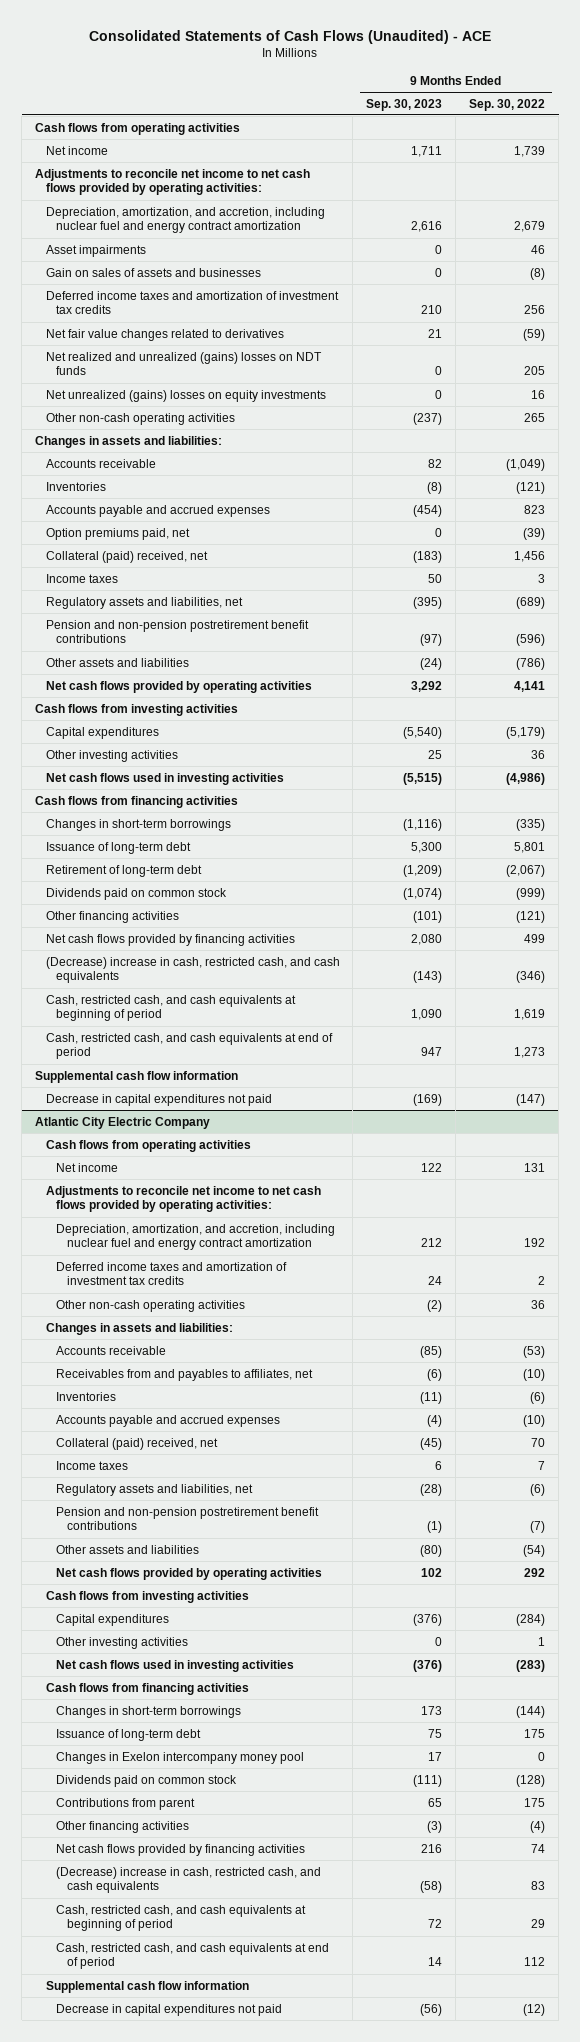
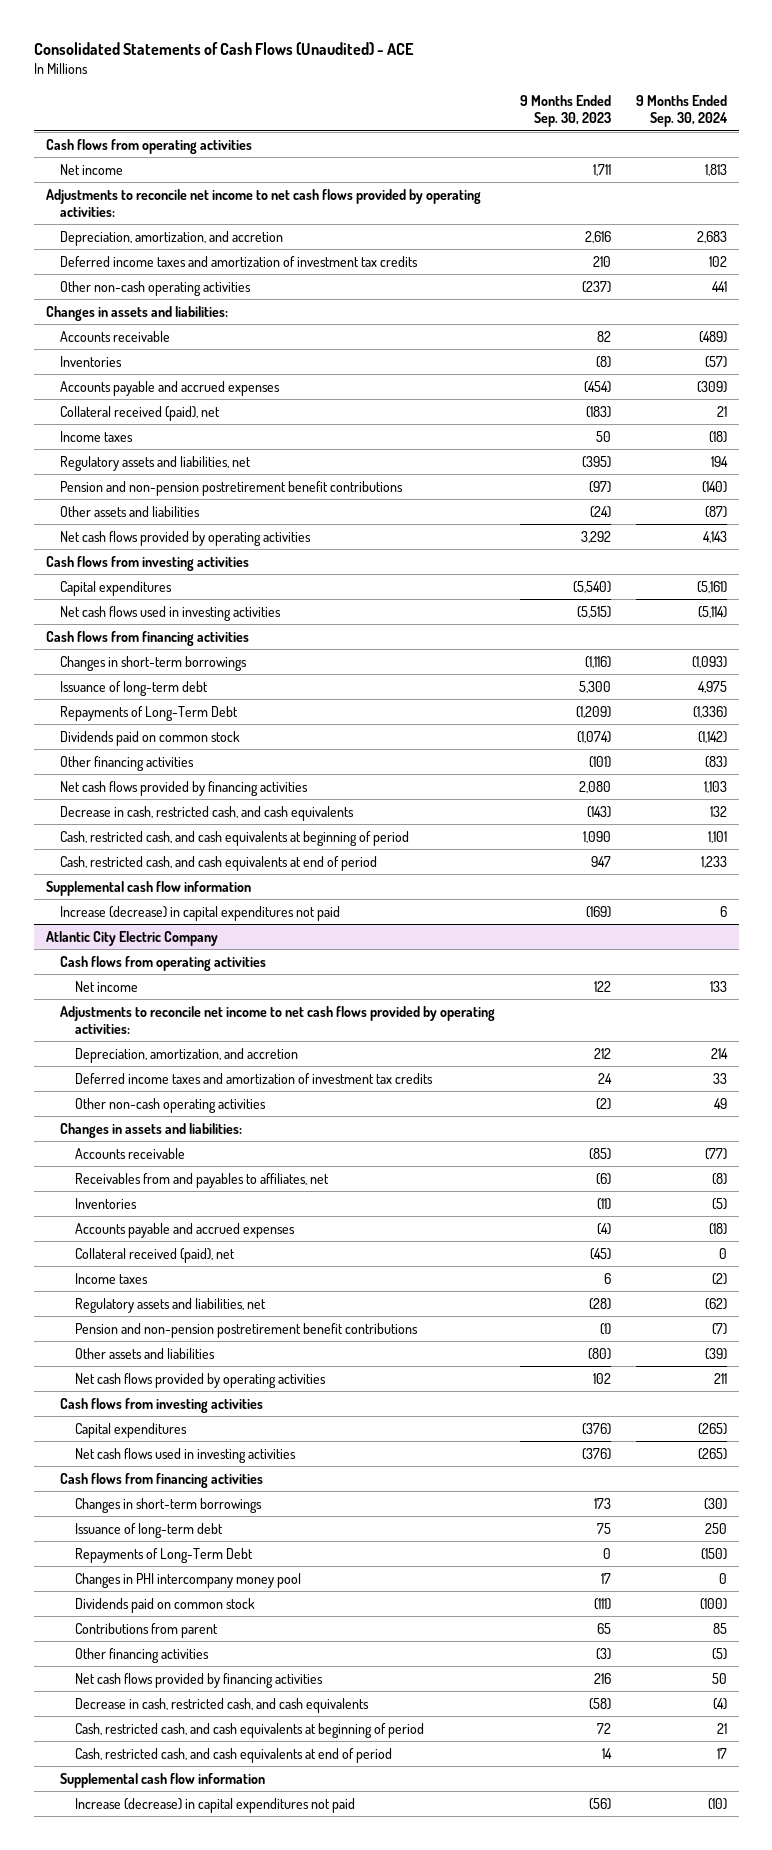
- | 9 Months Ended Sep. 30, 2023 | 9 Months Ended Sep. 30, 2022
+ | 9 Months Ended Sep. 30, 2023 | 9 Months Ended Sep. 30, 2024
- Depreciation, amortization, and accretion, including nuclear fuel and energy contract amortization | 2,616 | 2,679
- Asset impairments | 0 | 46
- Gain on sales of assets and businesses | 0 | (8)
+ Depreciation, amortization, and accretion | 2,616 | 2,683
- Net fair value changes related to derivatives | 21 | (59)
- Net realized and unrealized (gains) losses on NDT funds | 0 | 205
- Net unrealized (gains) losses on equity investments | 0 | 16
- Option premiums paid, net | 0 | (39)
- Collateral (paid) received, net | (183) | 1,456
+ Collateral received (paid), net | (183) | 21
- Other investing activities | 25 | 36
- Retirement of long-term debt | (1,209) | (2,067)
+ Repayments of Long-Term Debt | (1,209) | (1,336)
- (Decrease) increase in cash, restricted cash, and cash equivalents | (143) | (346)
+ Decrease in cash, restricted cash, and cash equivalents | (143) | 132
- Decrease in capital expenditures not paid | (169) | (147)
+ Increase (decrease) in capital expenditures not paid | (169) | 6
@ Atlantic City Electric Company
- Depreciation, amortization, and accretion, including nuclear fuel and energy contract amortization | 212 | 192
+ Depreciation, amortization, and accretion | 212 | 214
- Collateral (paid) received, net | (45) | 70
+ Collateral received (paid), net | (45) | 0
- Other investing activities | 0 | 1
- Changes in Exelon intercompany money pool | 17 | 0
+ Repayments of Long-Term Debt | 0 | (150)
+ Changes in PHI intercompany money pool | 17 | 0
- (Decrease) increase in cash, restricted cash, and cash equivalents | (58) | 83
+ Decrease in cash, restricted cash, and cash equivalents | (58) | (4)
- Decrease in capital expenditures not paid | (56) | (12)
+ Increase (decrease) in capital expenditures not paid | (56) | (10)

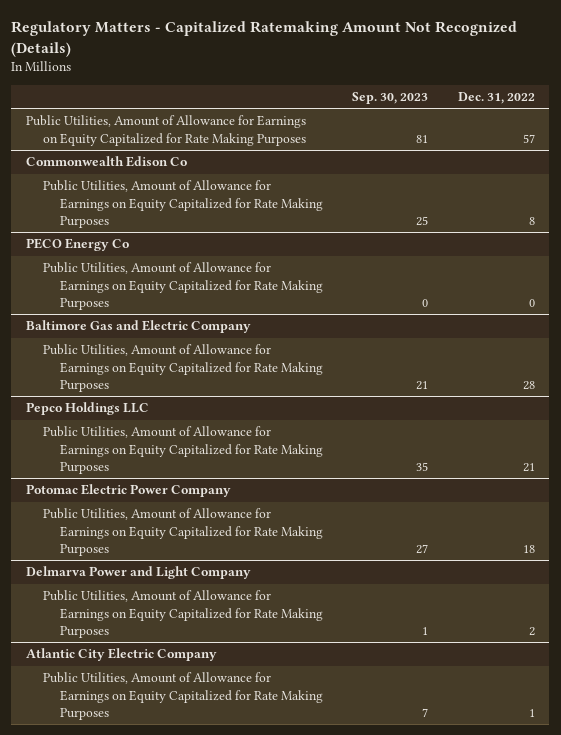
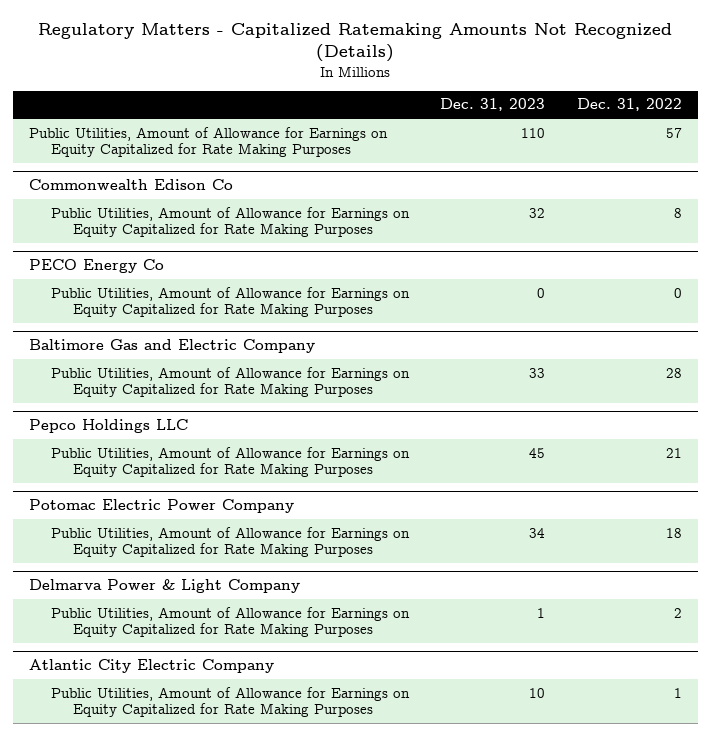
- Regulatory Matters - Capitalized Ratemaking Amount Not Recognized (Details)
+ Regulatory Matters - Capitalized Ratemaking Amounts Not Recognized (Details)
- | Sep. 30, 2023 | Dec. 31, 2022
+ | Dec. 31, 2023 | Dec. 31, 2022
- Delmarva Power and Light Company
+ Delmarva Power & Light Company

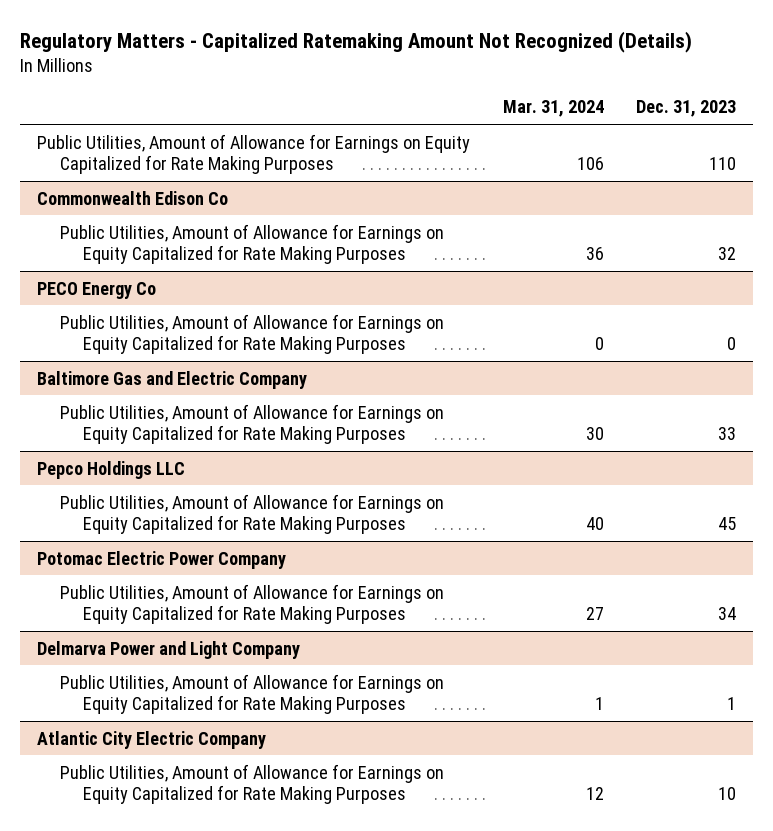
- Regulatory Matters - Capitalized Ratemaking Amounts Not Recognized (Details)
+ Regulatory Matters - Capitalized Ratemaking Amount Not Recognized (Details)
- | Dec. 31, 2023 | Dec. 31, 2022
+ | Mar. 31, 2024 | Dec. 31, 2023
- Delmarva Power & Light Company
+ Delmarva Power and Light Company

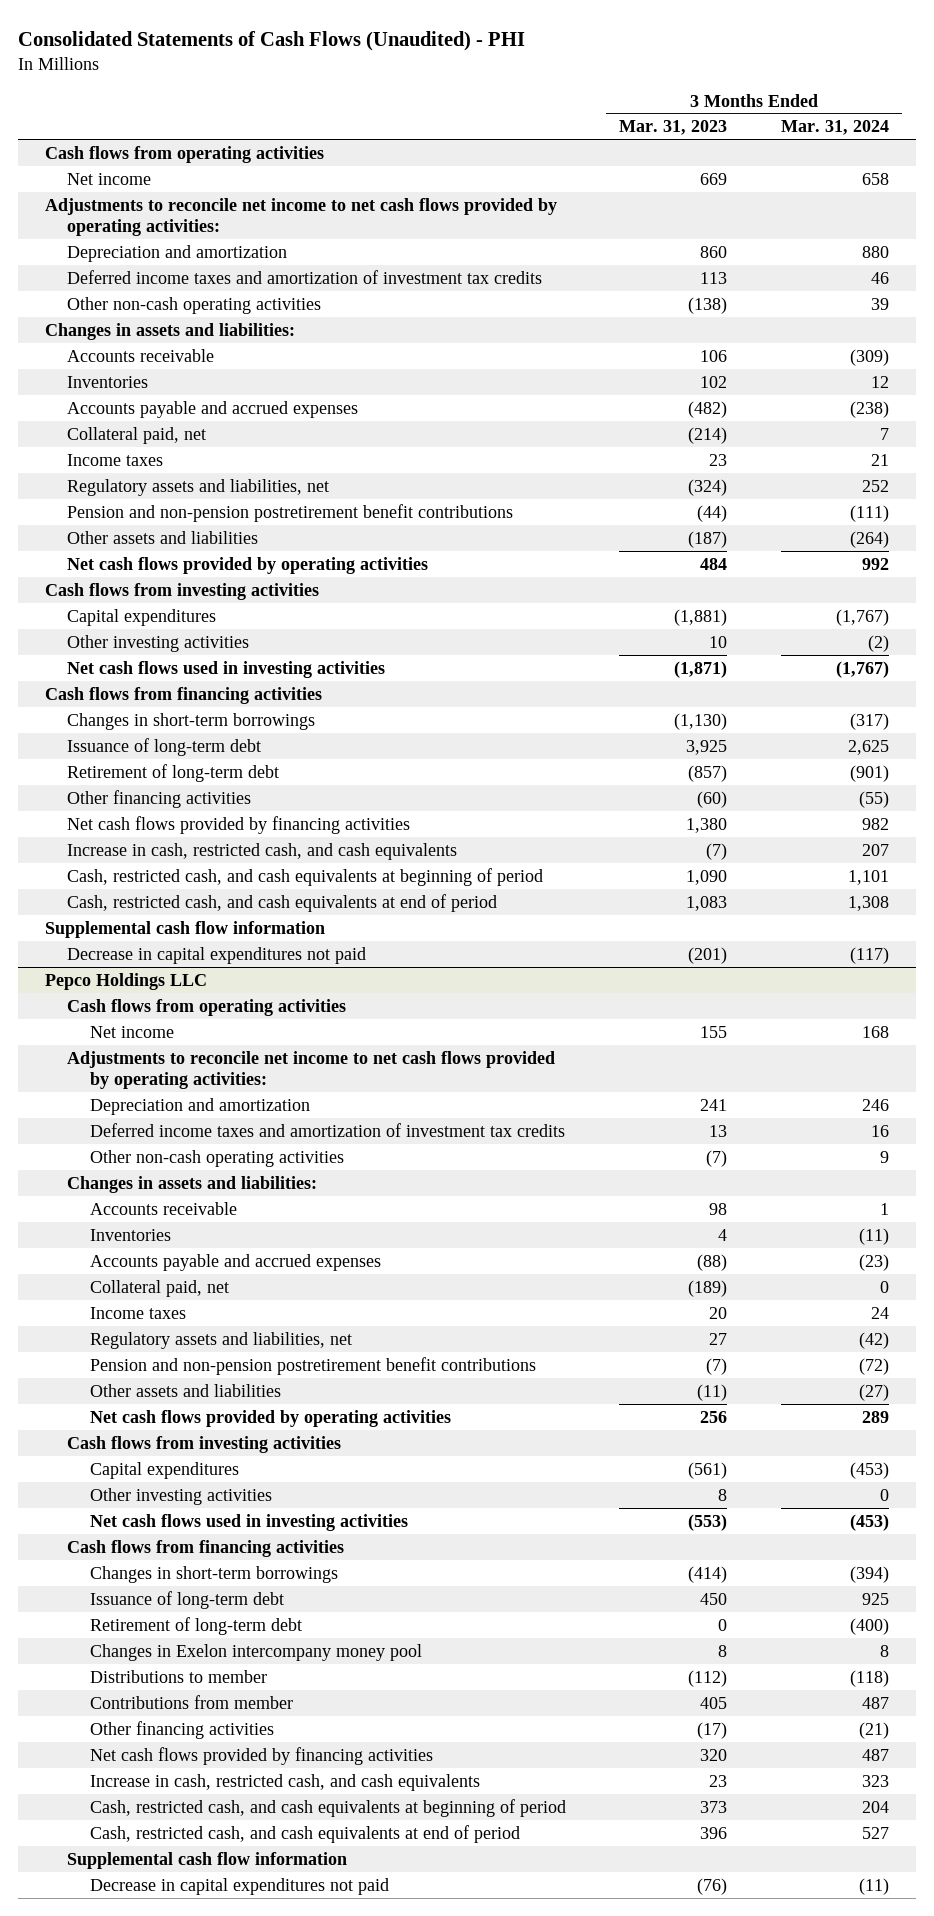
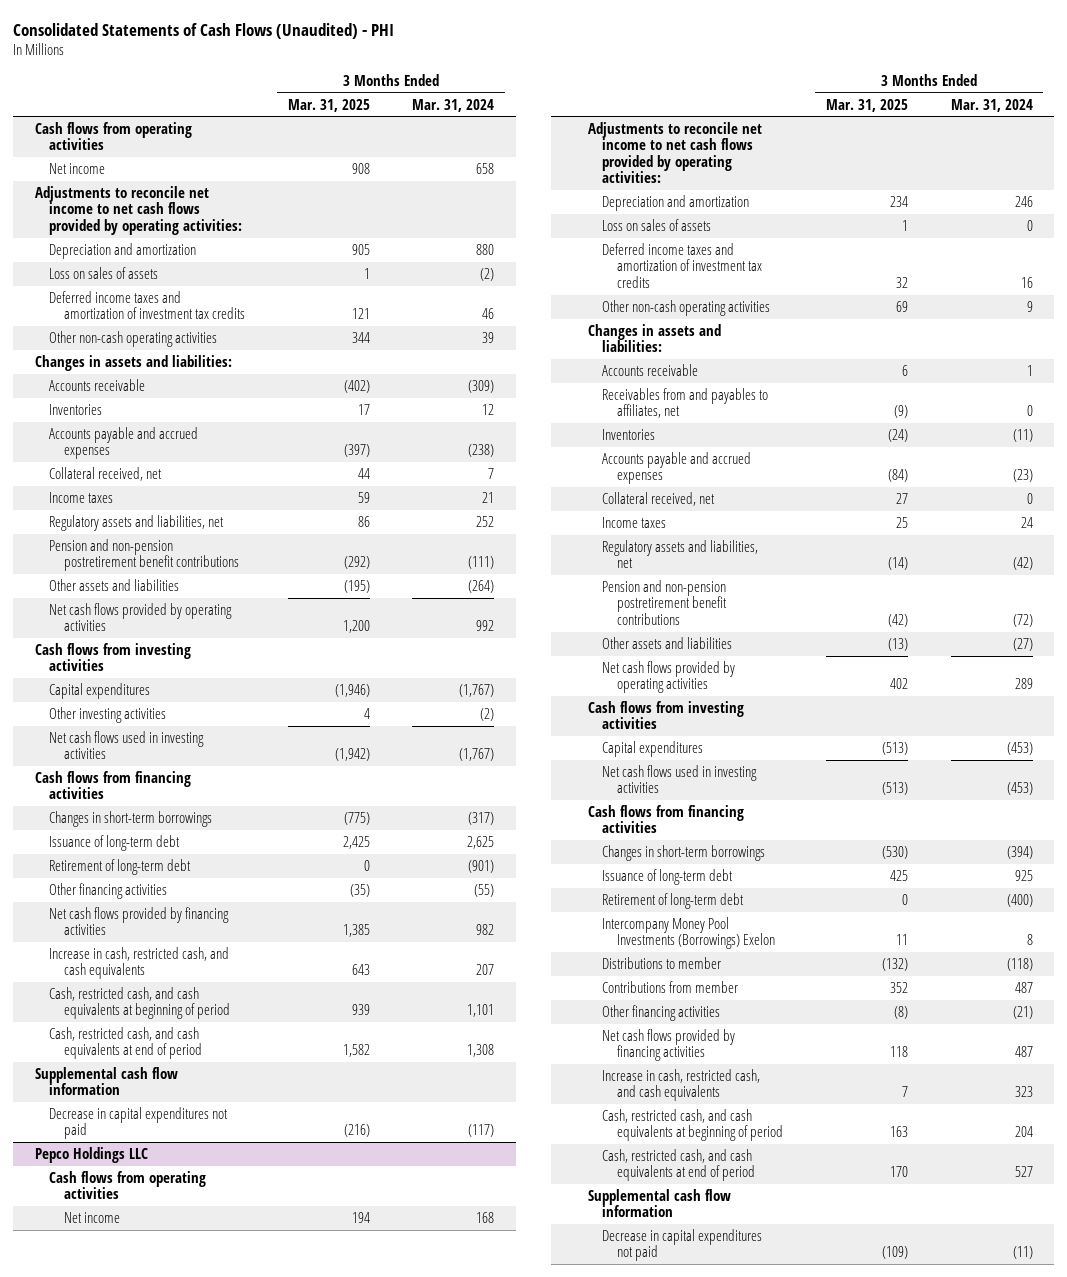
- | 3 Months Ended Mar. 31, 2023 | 3 Months Ended Mar. 31, 2024
+ | 3 Months Ended Mar. 31, 2025 | 3 Months Ended Mar. 31, 2024
+ Loss on sales of assets | 1 | (2)
- Collateral paid, net | (214) | 7
+ Collateral received, net | 44 | 7
@ Pepco Holdings LLC
+ Loss on sales of assets | 1 | 0
+ Receivables from and payables to affiliates, net | (9) | 0
- Collateral paid, net | (189) | 0
+ Collateral received, net | 27 | 0
- Other investing activities | 8 | 0
- Changes in Exelon intercompany money pool | 8 | 8
+ Intercompany Money Pool Investments (Borrowings) Exelon | 11 | 8

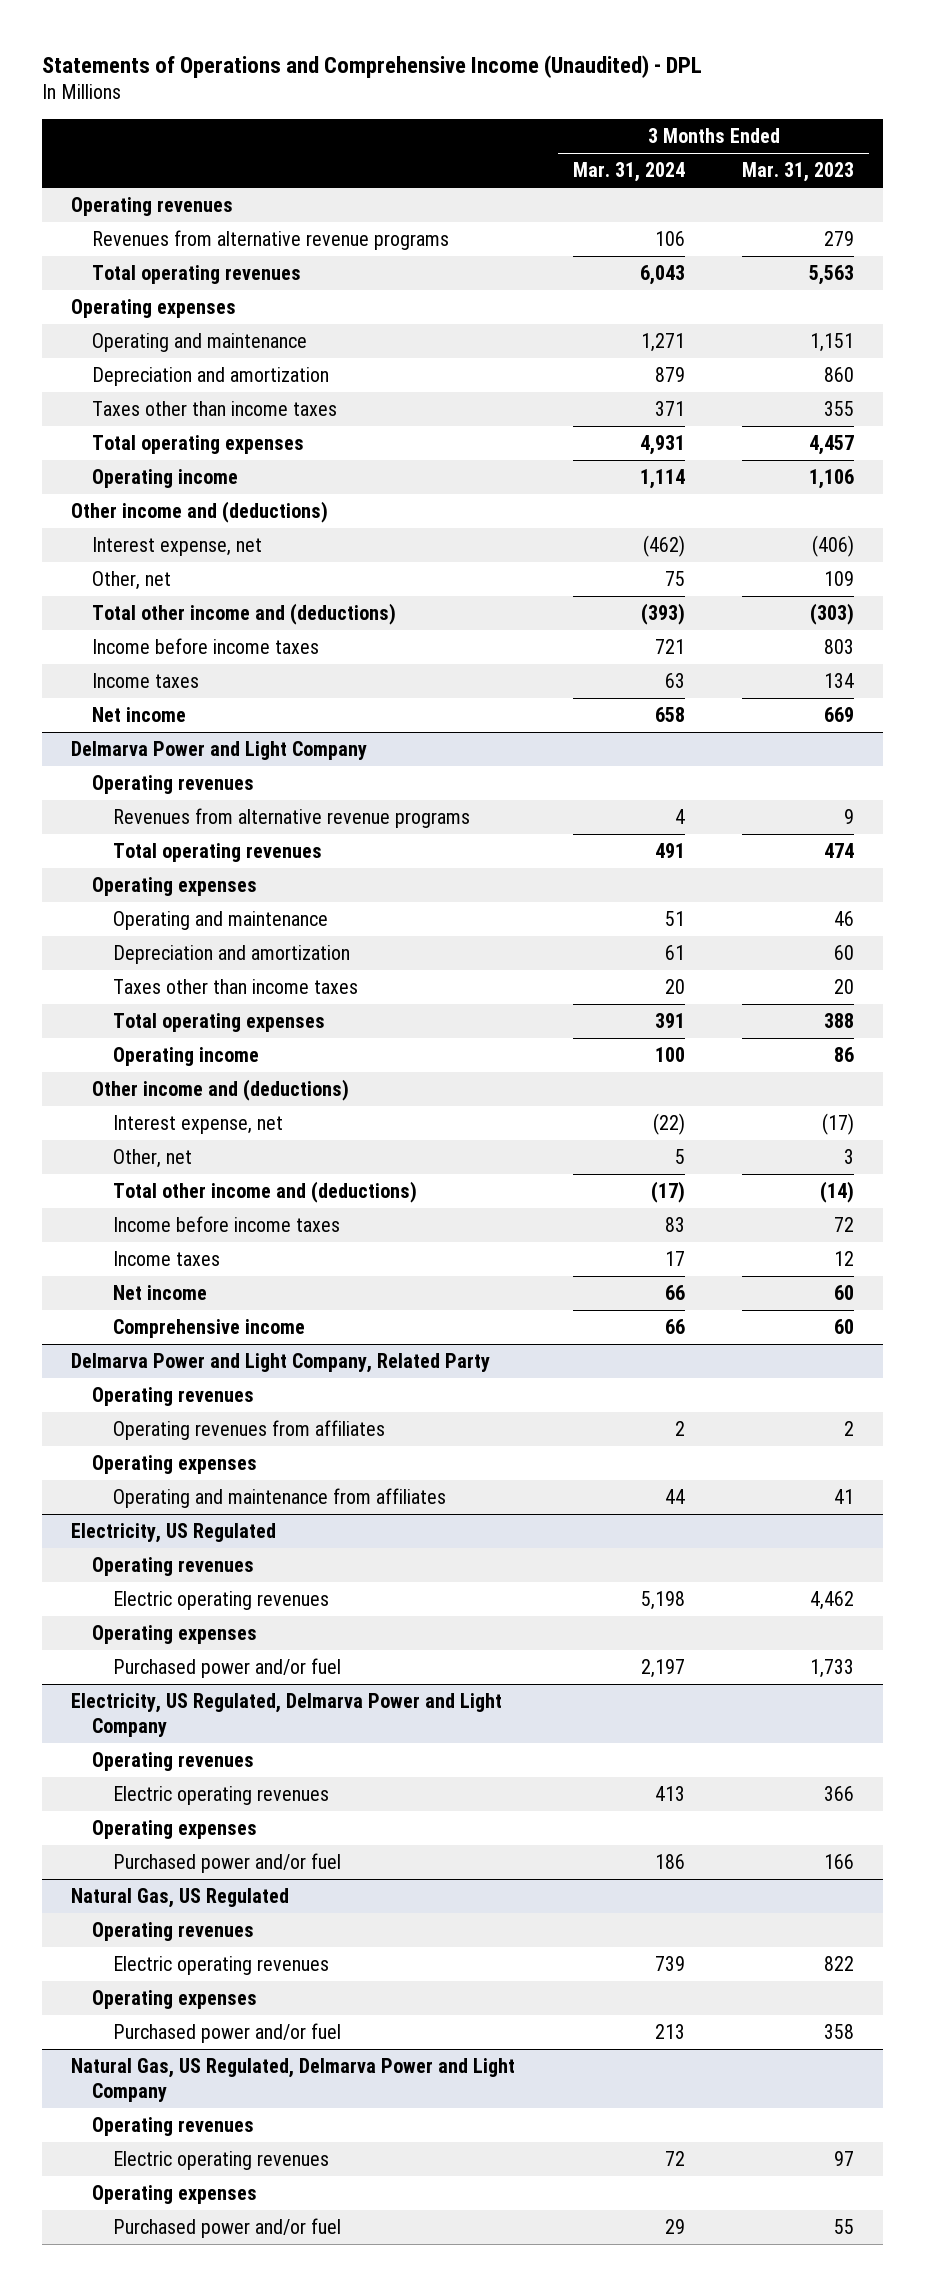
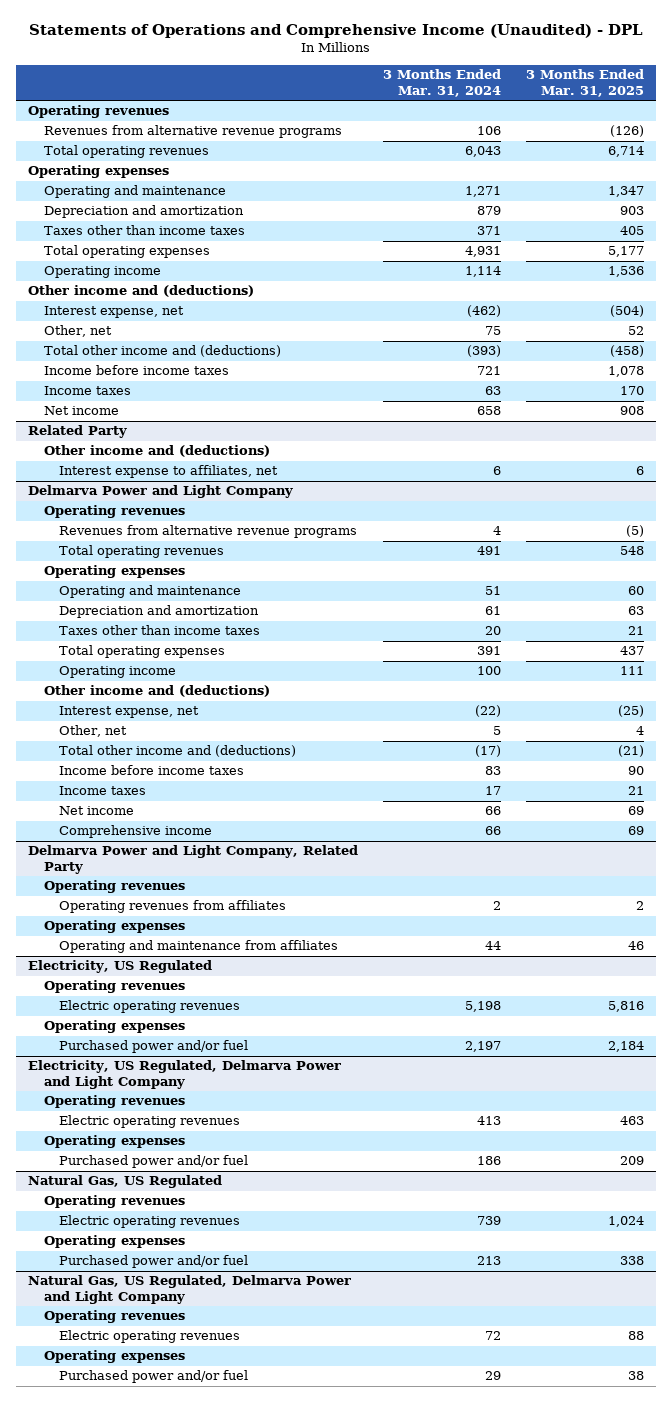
- | 3 Months Ended Mar. 31, 2024 | 3 Months Ended Mar. 31, 2023
+ | 3 Months Ended Mar. 31, 2024 | 3 Months Ended Mar. 31, 2025
+ Related Party
+ Other income and (deductions)
+ Interest expense to affiliates, net | 6 | 6

